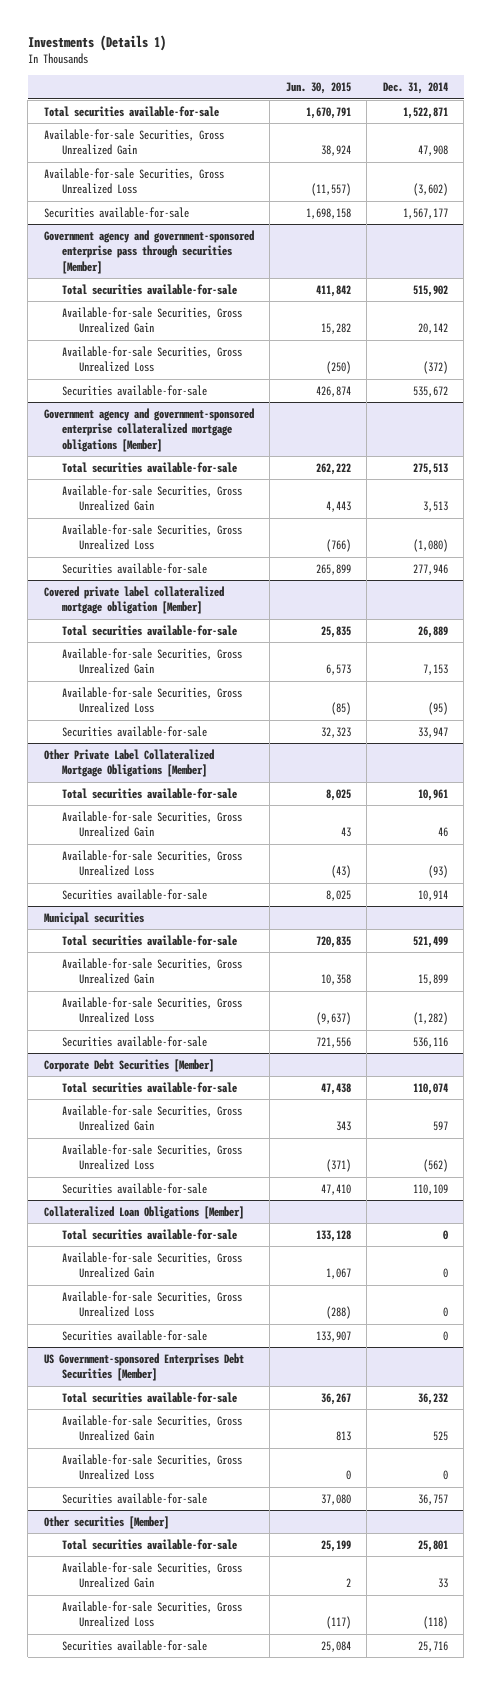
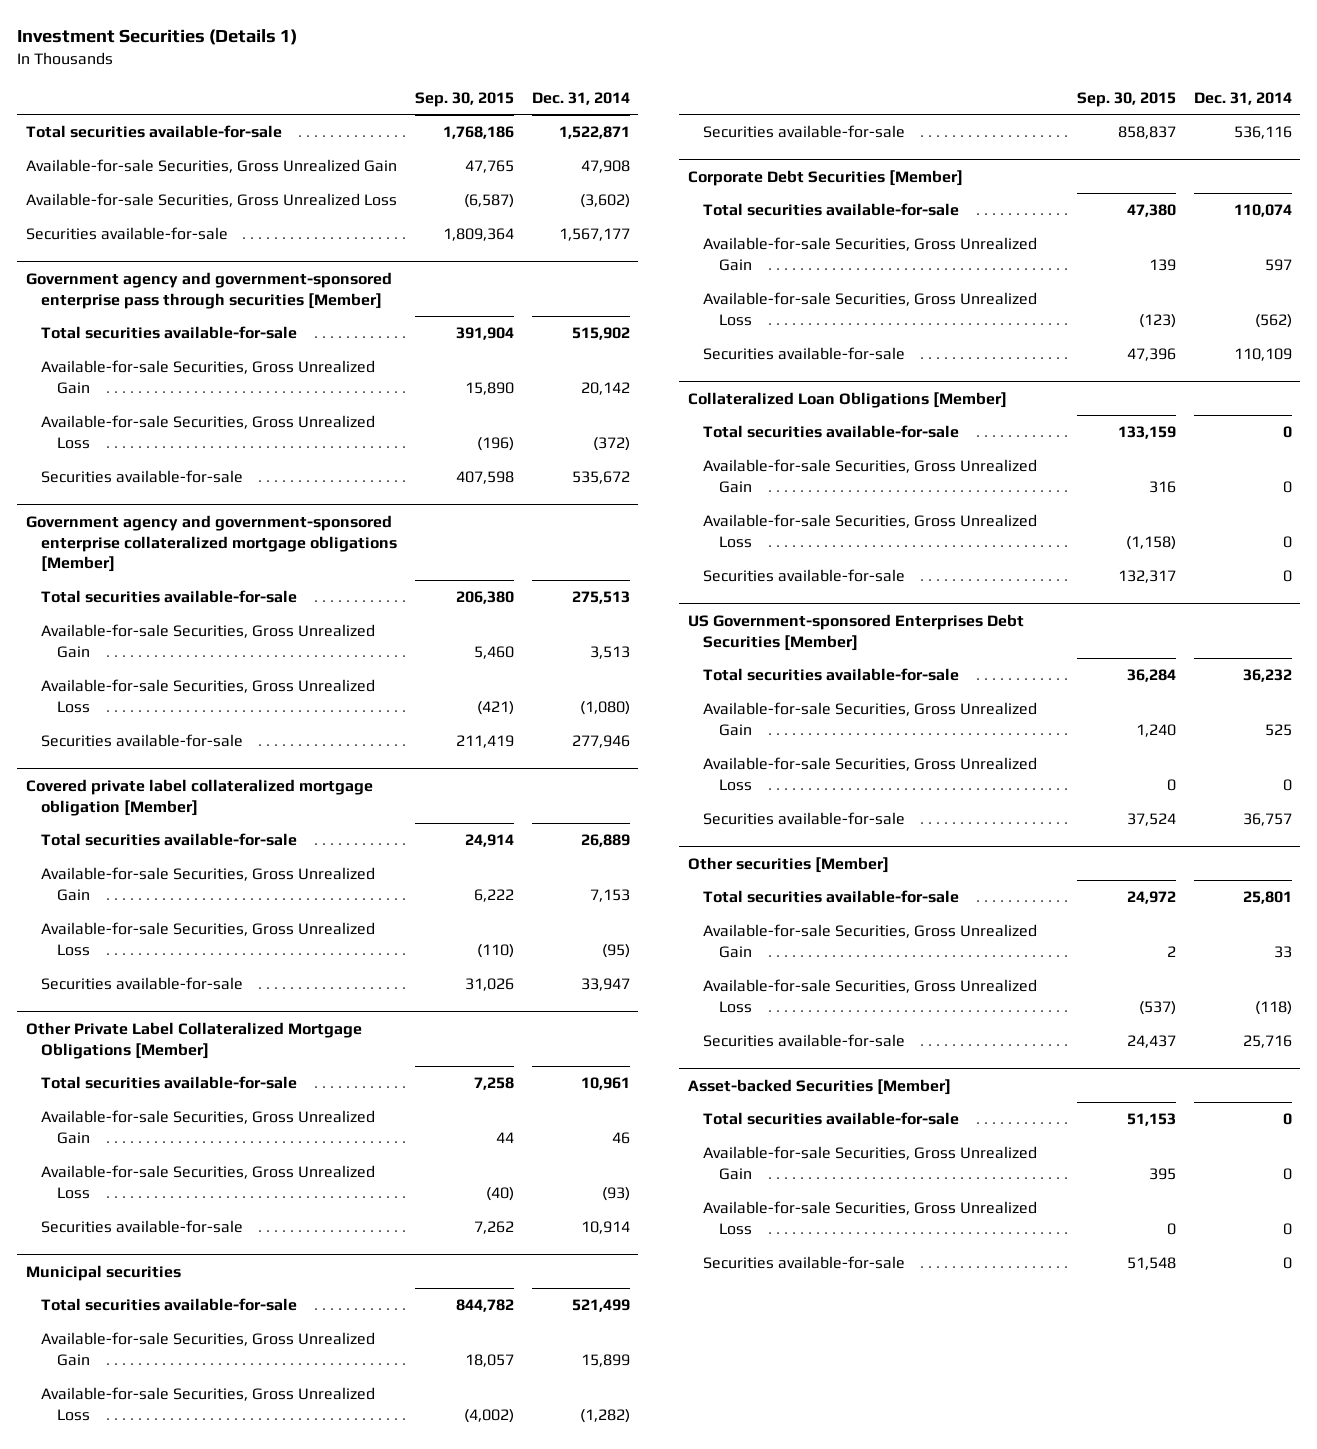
- Investments (Details 1)
+ Investment Securities (Details 1)
- | Jun. 30, 2015 | Dec. 31, 2014
+ | Sep. 30, 2015 | Dec. 31, 2014
+ Asset-backed Securities [Member]
+ Total securities available-for-sale | 51,153 | 0
+ Available-for-sale Securities, Gross Unrealized Gain | 395 | 0
+ Available-for-sale Securities, Gross Unrealized Loss | 0 | 0
+ Securities available-for-sale | 51,548 | 0

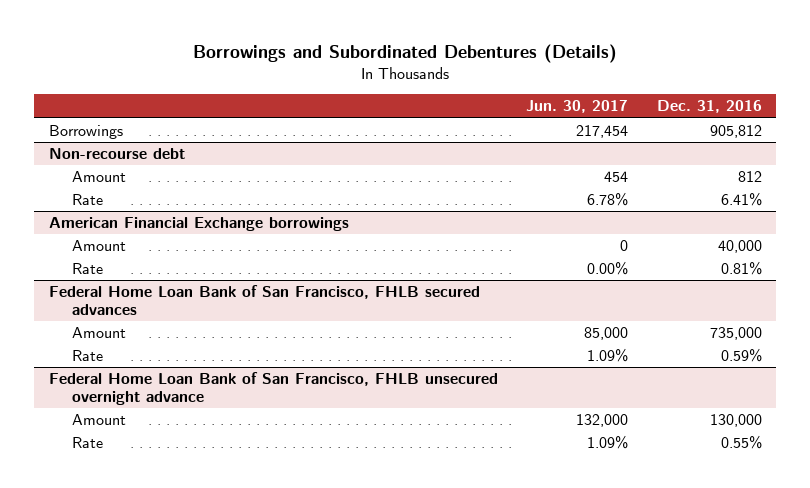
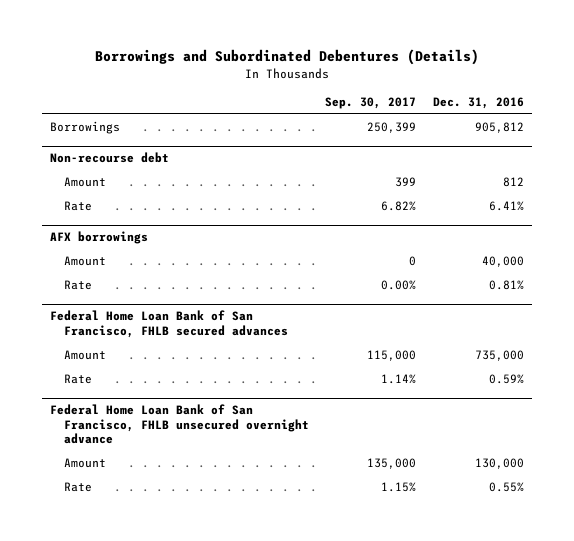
- | Jun. 30, 2017 | Dec. 31, 2016
+ | Sep. 30, 2017 | Dec. 31, 2016
- American Financial Exchange borrowings
+ AFX borrowings

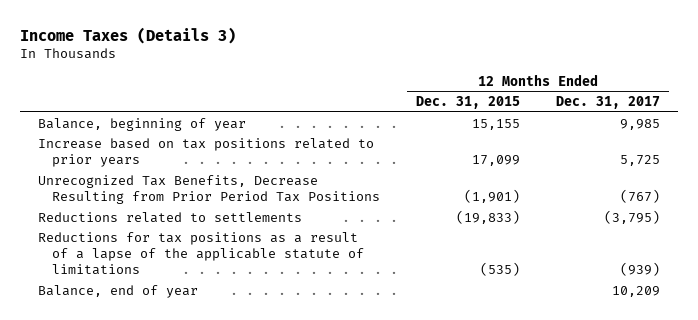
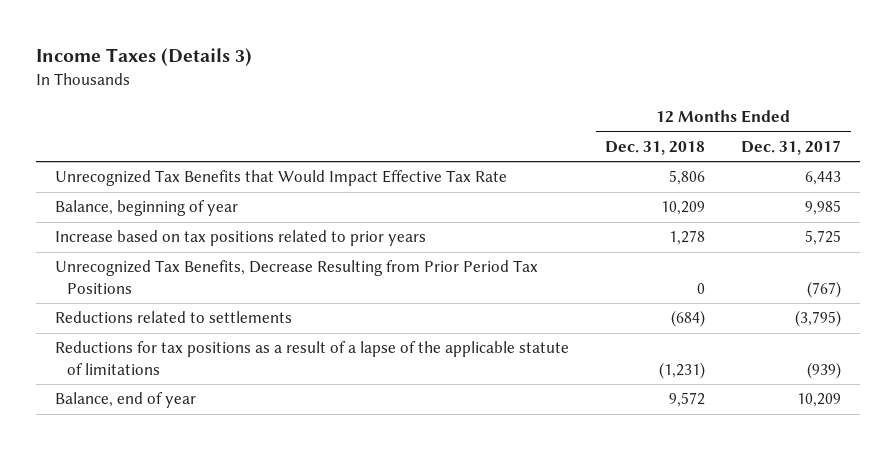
- | 12 Months Ended Dec. 31, 2015 | 12 Months Ended Dec. 31, 2017
+ | 12 Months Ended Dec. 31, 2018 | 12 Months Ended Dec. 31, 2017
+ Unrecognized Tax Benefits that Would Impact Effective Tax Rate | 5,806 | 6,443

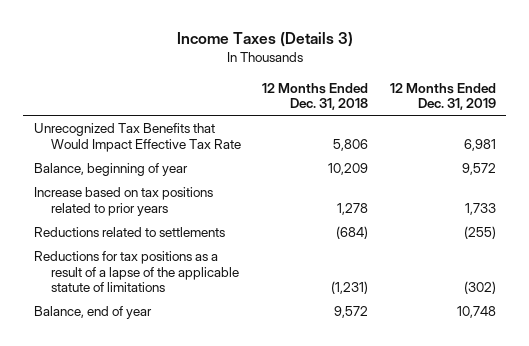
- | 12 Months Ended Dec. 31, 2018 | 12 Months Ended Dec. 31, 2017
+ | 12 Months Ended Dec. 31, 2018 | 12 Months Ended Dec. 31, 2019
- Unrecognized Tax Benefits, Decrease Resulting from Prior Period Tax Positions | 0 | (767)

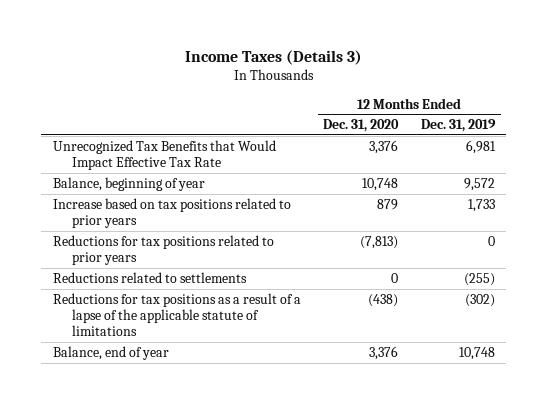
- | 12 Months Ended Dec. 31, 2018 | 12 Months Ended Dec. 31, 2019
+ | 12 Months Ended Dec. 31, 2020 | 12 Months Ended Dec. 31, 2019
+ Reductions for tax positions related to prior years | (7,813) | 0

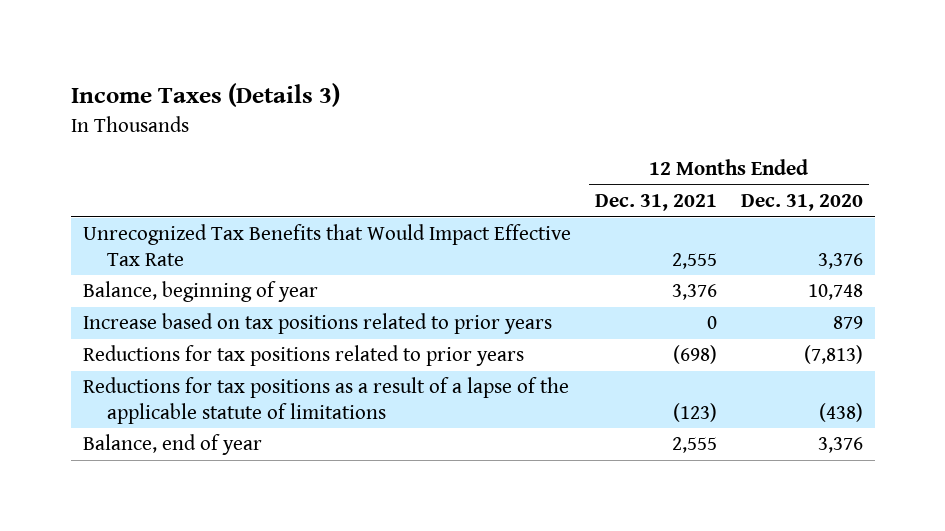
- | 12 Months Ended Dec. 31, 2020 | 12 Months Ended Dec. 31, 2019
+ | 12 Months Ended Dec. 31, 2021 | 12 Months Ended Dec. 31, 2020
- Reductions related to settlements | 0 | (255)

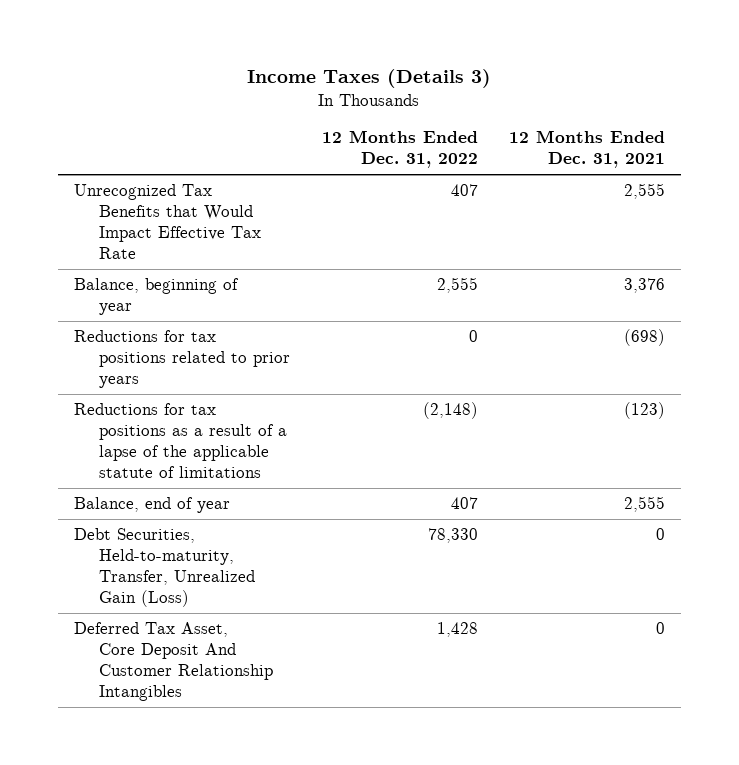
- | 12 Months Ended Dec. 31, 2021 | 12 Months Ended Dec. 31, 2020
+ | 12 Months Ended Dec. 31, 2022 | 12 Months Ended Dec. 31, 2021
- Increase based on tax positions related to prior years | 0 | 879
+ Debt Securities, Held-to-maturity, Transfer, Unrealized Gain (Loss) | 78,330 | 0
+ Deferred Tax Asset, Core Deposit And Customer Relationship Intangibles | 1,428 | 0

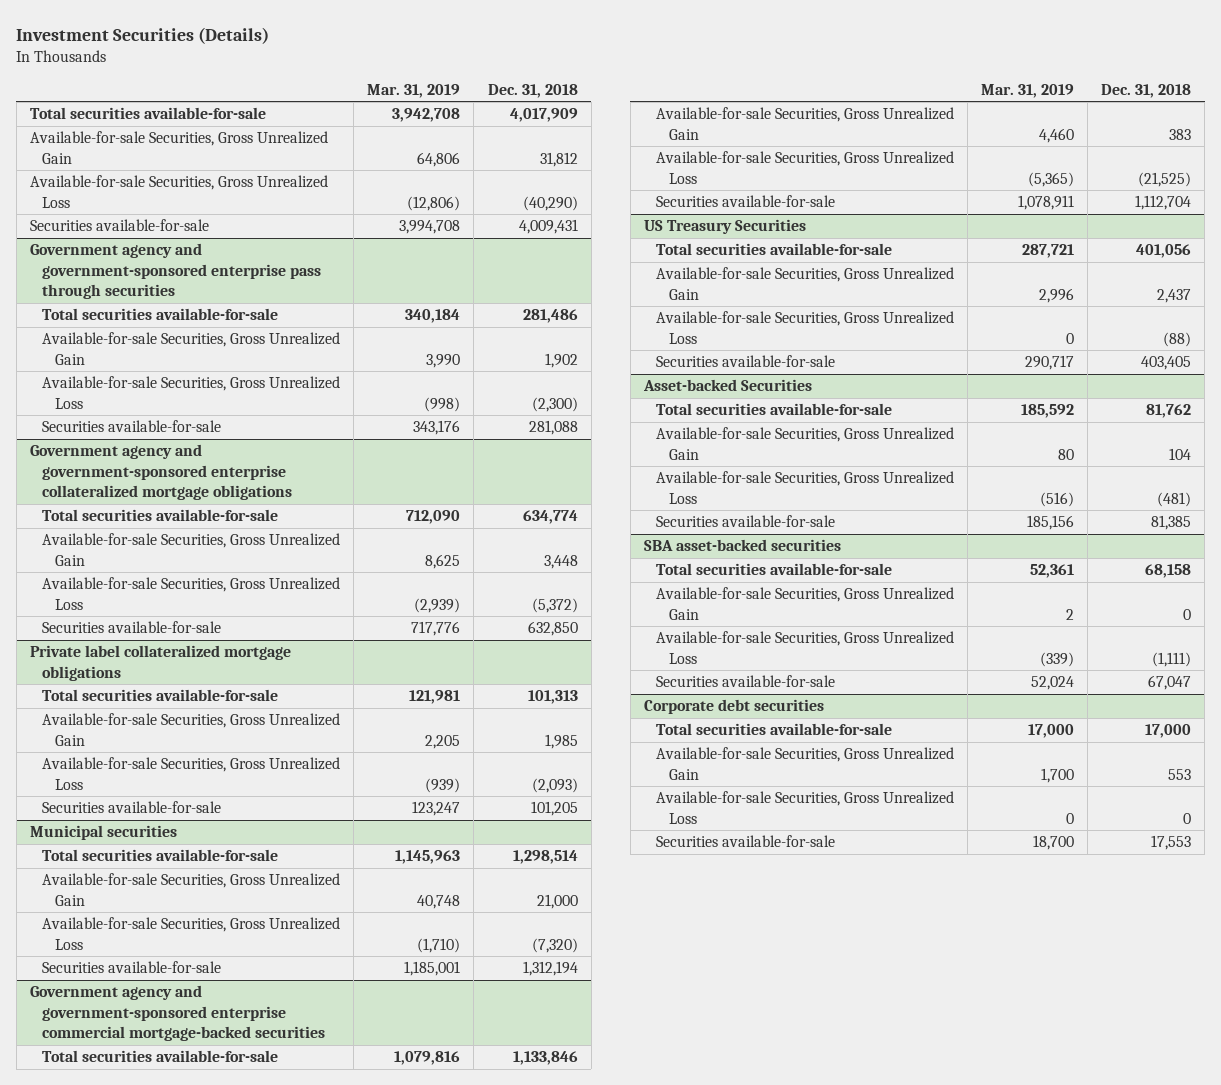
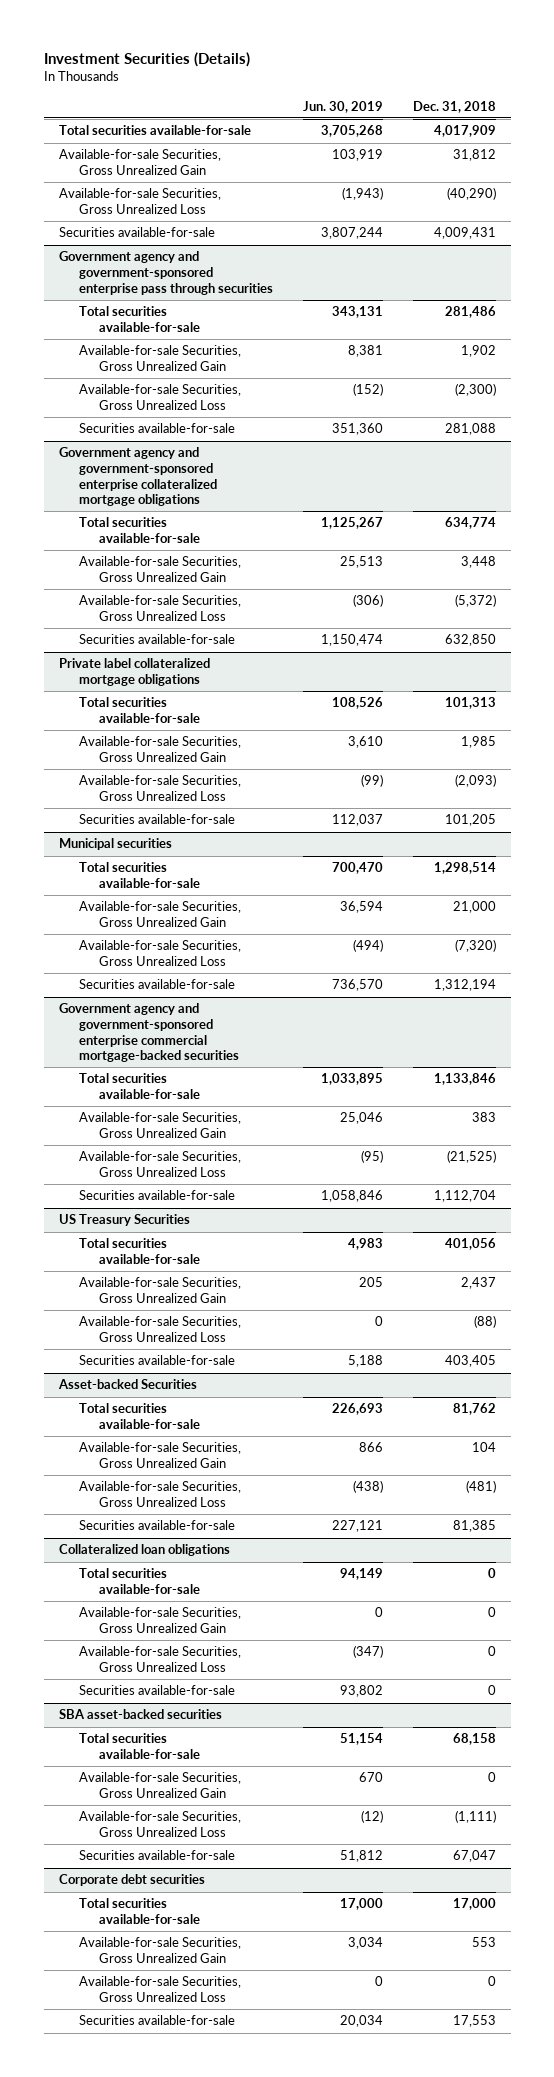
- | Mar. 31, 2019 | Dec. 31, 2018
+ | Jun. 30, 2019 | Dec. 31, 2018
+ Collateralized loan obligations
+ Total securities available-for-sale | 94,149 | 0
+ Available-for-sale Securities, Gross Unrealized Gain | 0 | 0
+ Available-for-sale Securities, Gross Unrealized Loss | (347) | 0
+ Securities available-for-sale | 93,802 | 0

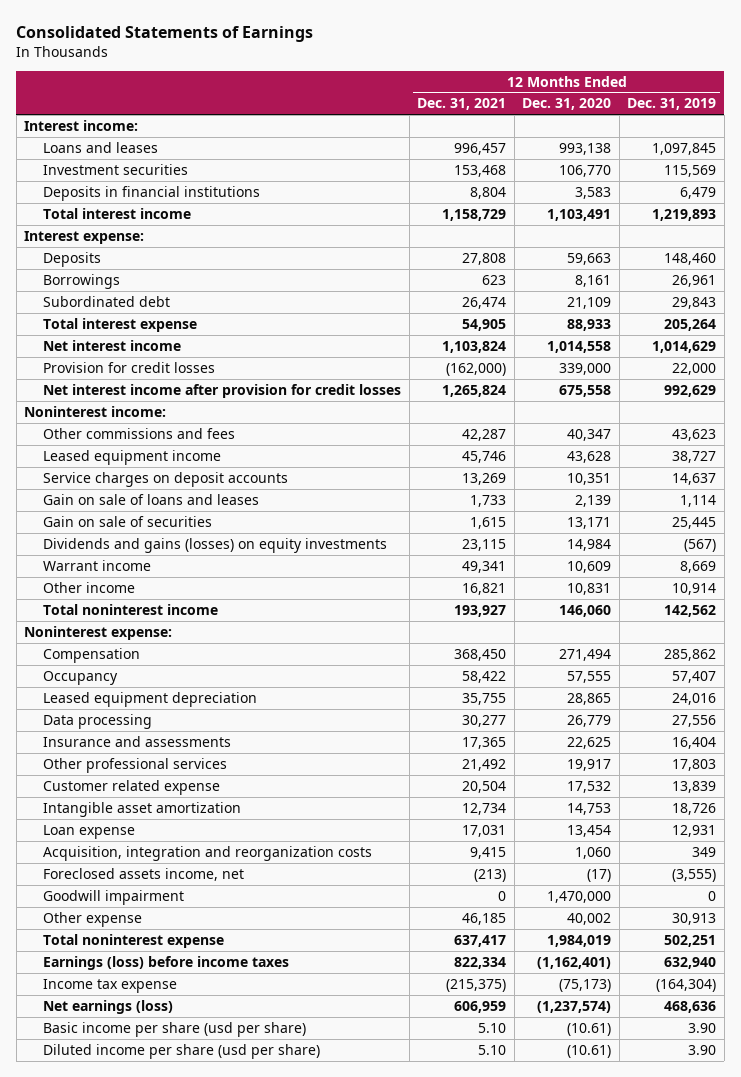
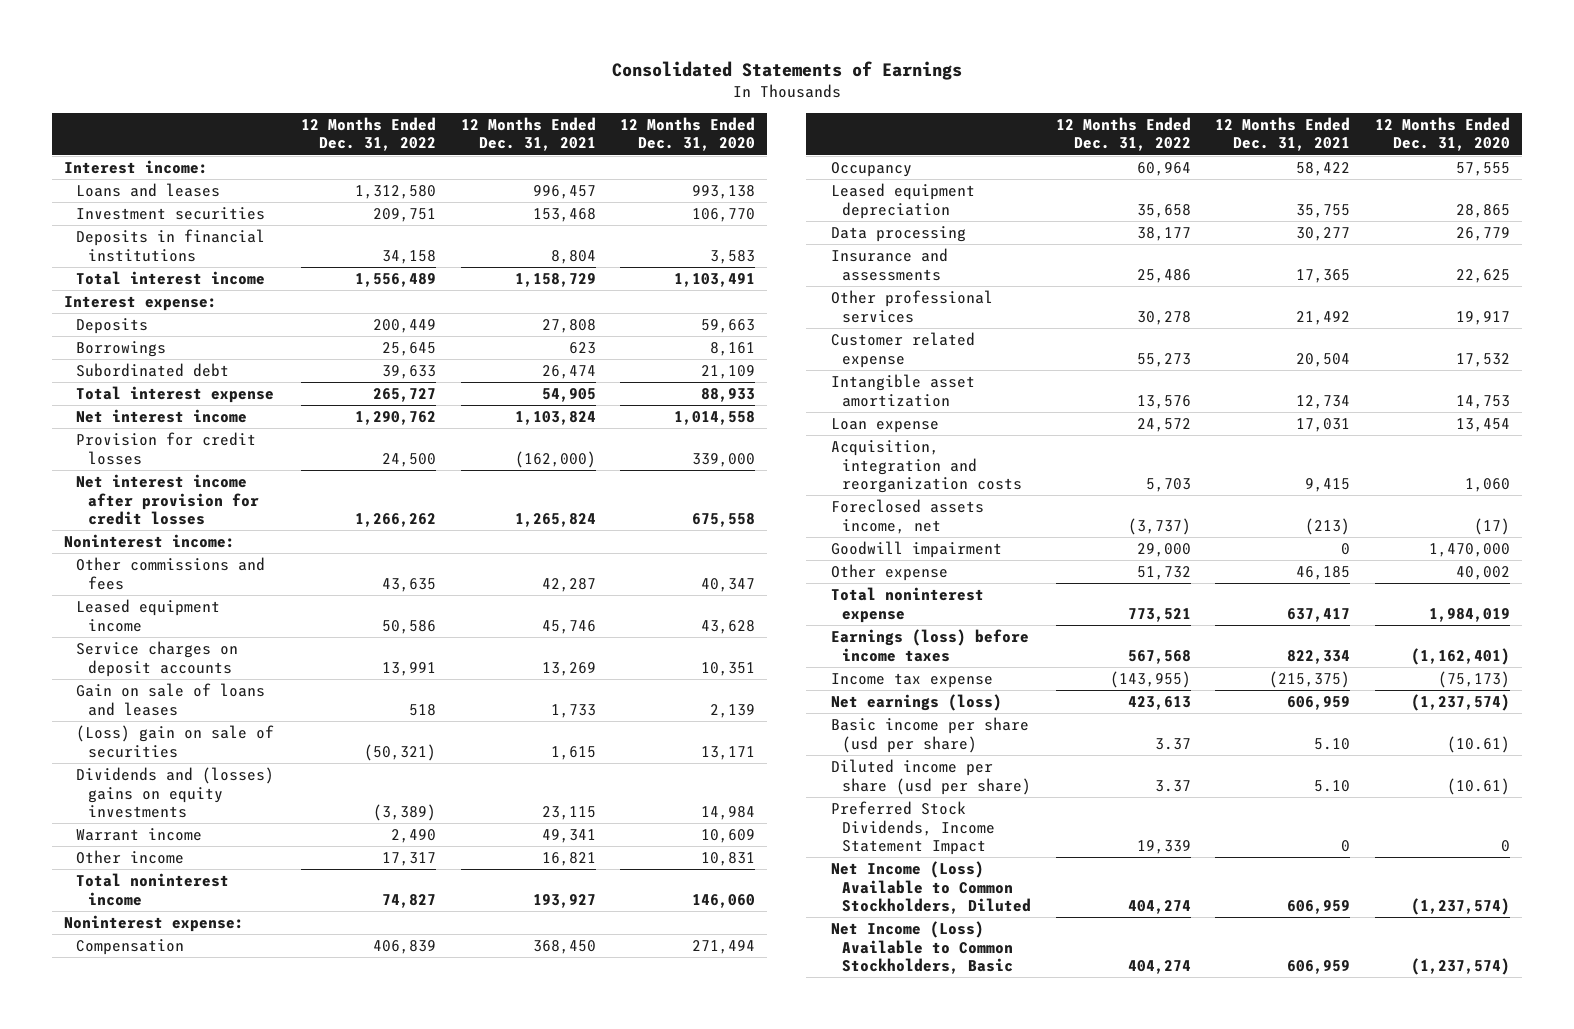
- | 12 Months Ended Dec. 31, 2021 | 12 Months Ended Dec. 31, 2020 | 12 Months Ended Dec. 31, 2019
+ | 12 Months Ended Dec. 31, 2022 | 12 Months Ended Dec. 31, 2021 | 12 Months Ended Dec. 31, 2020
- Gain on sale of securities | 1,615 | 13,171 | 25,445
- Dividends and gains (losses) on equity investments | 23,115 | 14,984 | (567)
+ (Loss) gain on sale of securities | (50,321) | 1,615 | 13,171
+ Dividends and (losses) gains on equity investments | (3,389) | 23,115 | 14,984
+ Preferred Stock Dividends, Income Statement Impact | 19,339 | 0 | 0
+ Net Income (Loss) Available to Common Stockholders, Diluted | 404,274 | 606,959 | (1,237,574)
+ Net Income (Loss) Available to Common Stockholders, Basic | 404,274 | 606,959 | (1,237,574)

